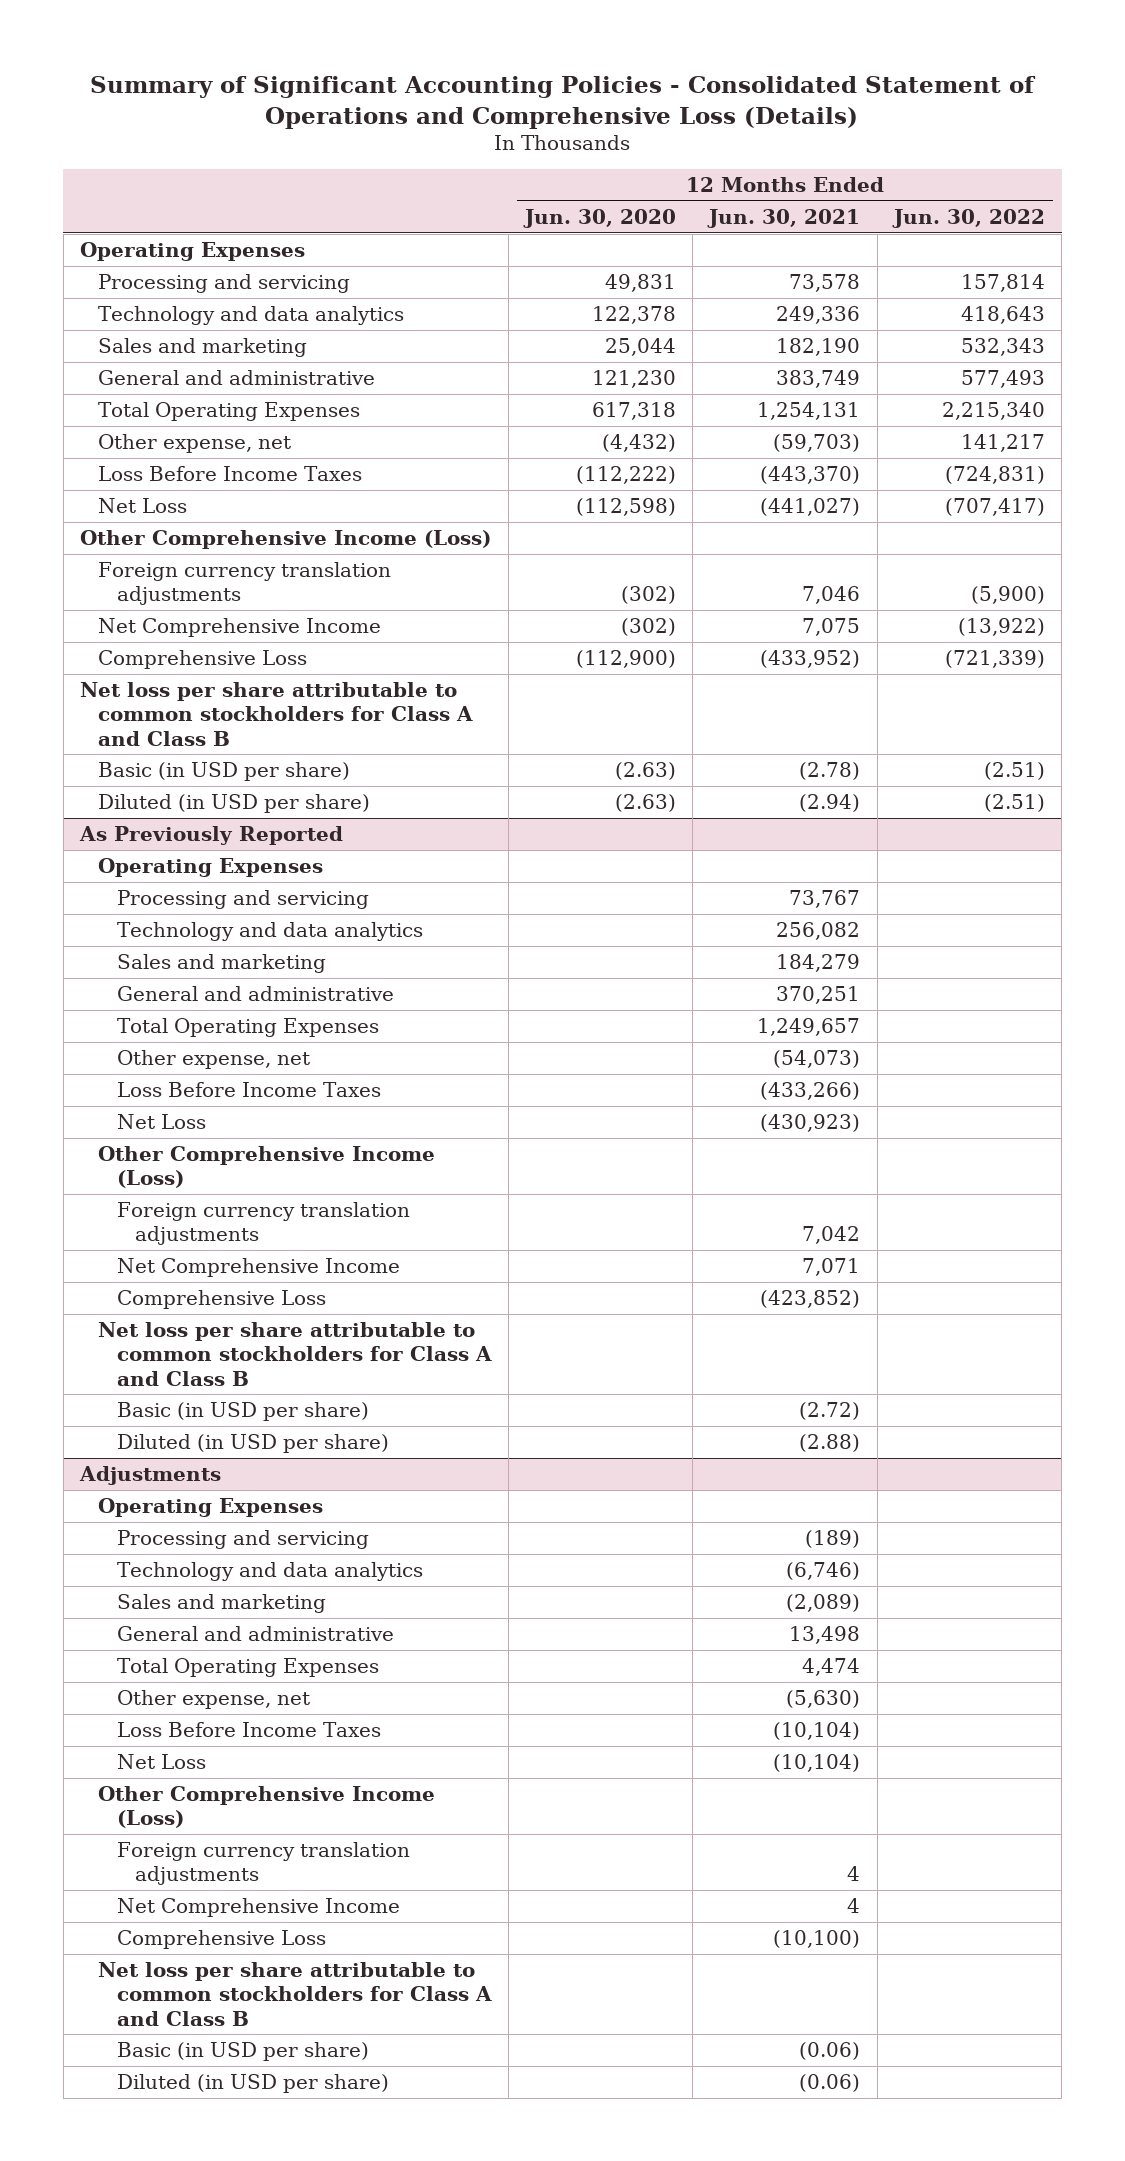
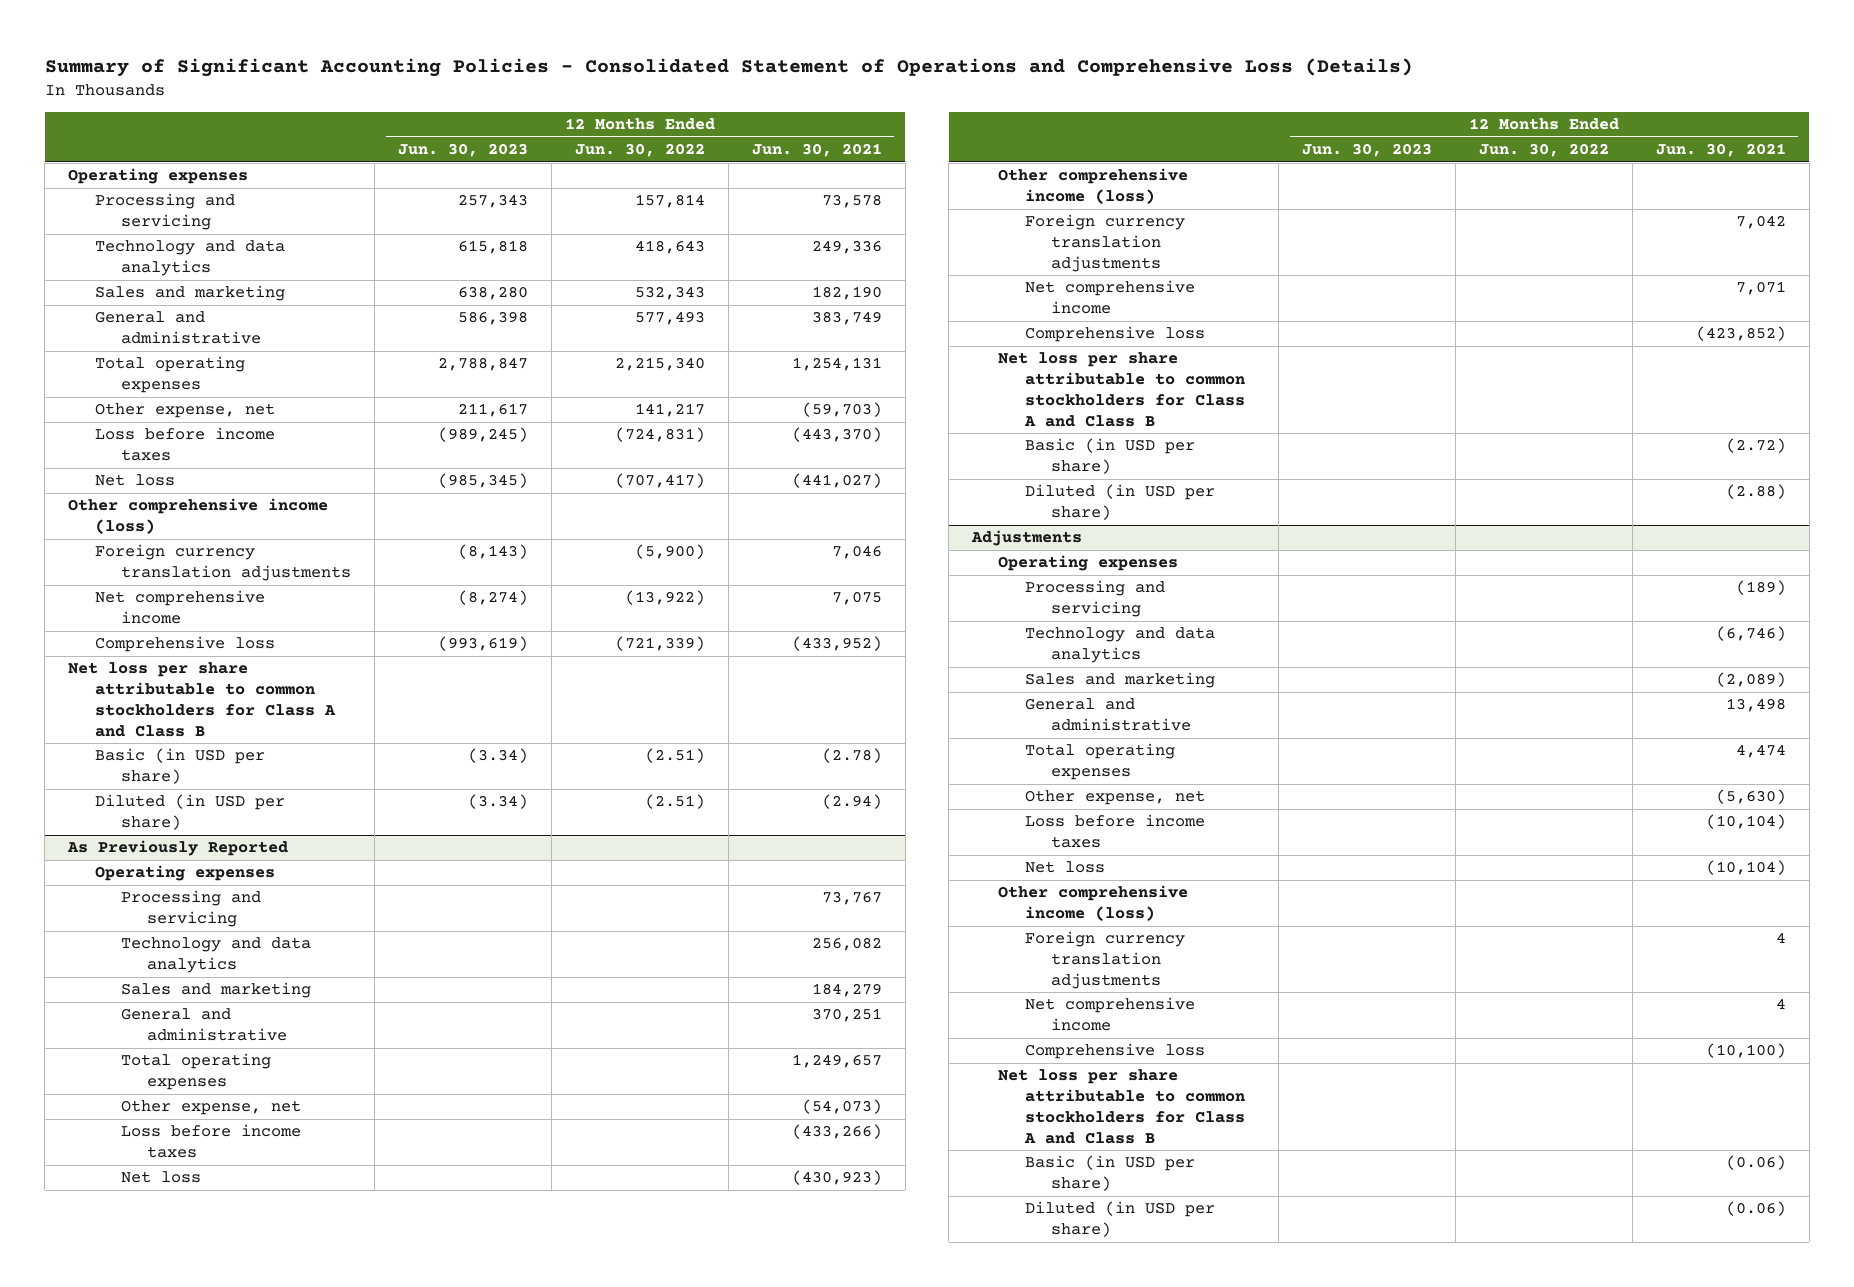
- | 12 Months Ended Jun. 30, 2020 | 12 Months Ended Jun. 30, 2021 | 12 Months Ended Jun. 30, 2022
+ | 12 Months Ended Jun. 30, 2023 | 12 Months Ended Jun. 30, 2022 | 12 Months Ended Jun. 30, 2021
- Operating Expenses
+ Operating expenses
- Total Operating Expenses | 617,318 | 1,254,131 | 2,215,340
+ Total operating expenses | 2,788,847 | 2,215,340 | 1,254,131
- Loss Before Income Taxes | (112,222) | (443,370) | (724,831)
- Net Loss | (112,598) | (441,027) | (707,417)
- Other Comprehensive Income (Loss)
+ Loss before income taxes | (989,245) | (724,831) | (443,370)
+ Net loss | (985,345) | (707,417) | (441,027)
+ Other comprehensive income (loss)
- Net Comprehensive Income | (302) | 7,075 | (13,922)
- Comprehensive Loss | (112,900) | (433,952) | (721,339)
+ Net comprehensive income | (8,274) | (13,922) | 7,075
+ Comprehensive loss | (993,619) | (721,339) | (433,952)
@ As Previously Reported
- Operating Expenses
+ Operating expenses
- Total Operating Expenses | | 1,249,657 |
+ Total operating expenses | | | 1,249,657
- Loss Before Income Taxes | | (433,266) |
- Net Loss | | (430,923) |
- Other Comprehensive Income (Loss)
+ Loss before income taxes | | | (433,266)
+ Net loss | | | (430,923)
+ Other comprehensive income (loss)
- Net Comprehensive Income | | 7,071 |
- Comprehensive Loss | | (423,852) |
+ Net comprehensive income | | | 7,071
+ Comprehensive loss | | | (423,852)
@ Adjustments
- Operating Expenses
+ Operating expenses
- Total Operating Expenses | | 4,474 |
+ Total operating expenses | | | 4,474
- Loss Before Income Taxes | | (10,104) |
- Net Loss | | (10,104) |
- Other Comprehensive Income (Loss)
+ Loss before income taxes | | | (10,104)
+ Net loss | | | (10,104)
+ Other comprehensive income (loss)
- Net Comprehensive Income | | 4 |
- Comprehensive Loss | | (10,100) |
+ Net comprehensive income | | | 4
+ Comprehensive loss | | | (10,100)

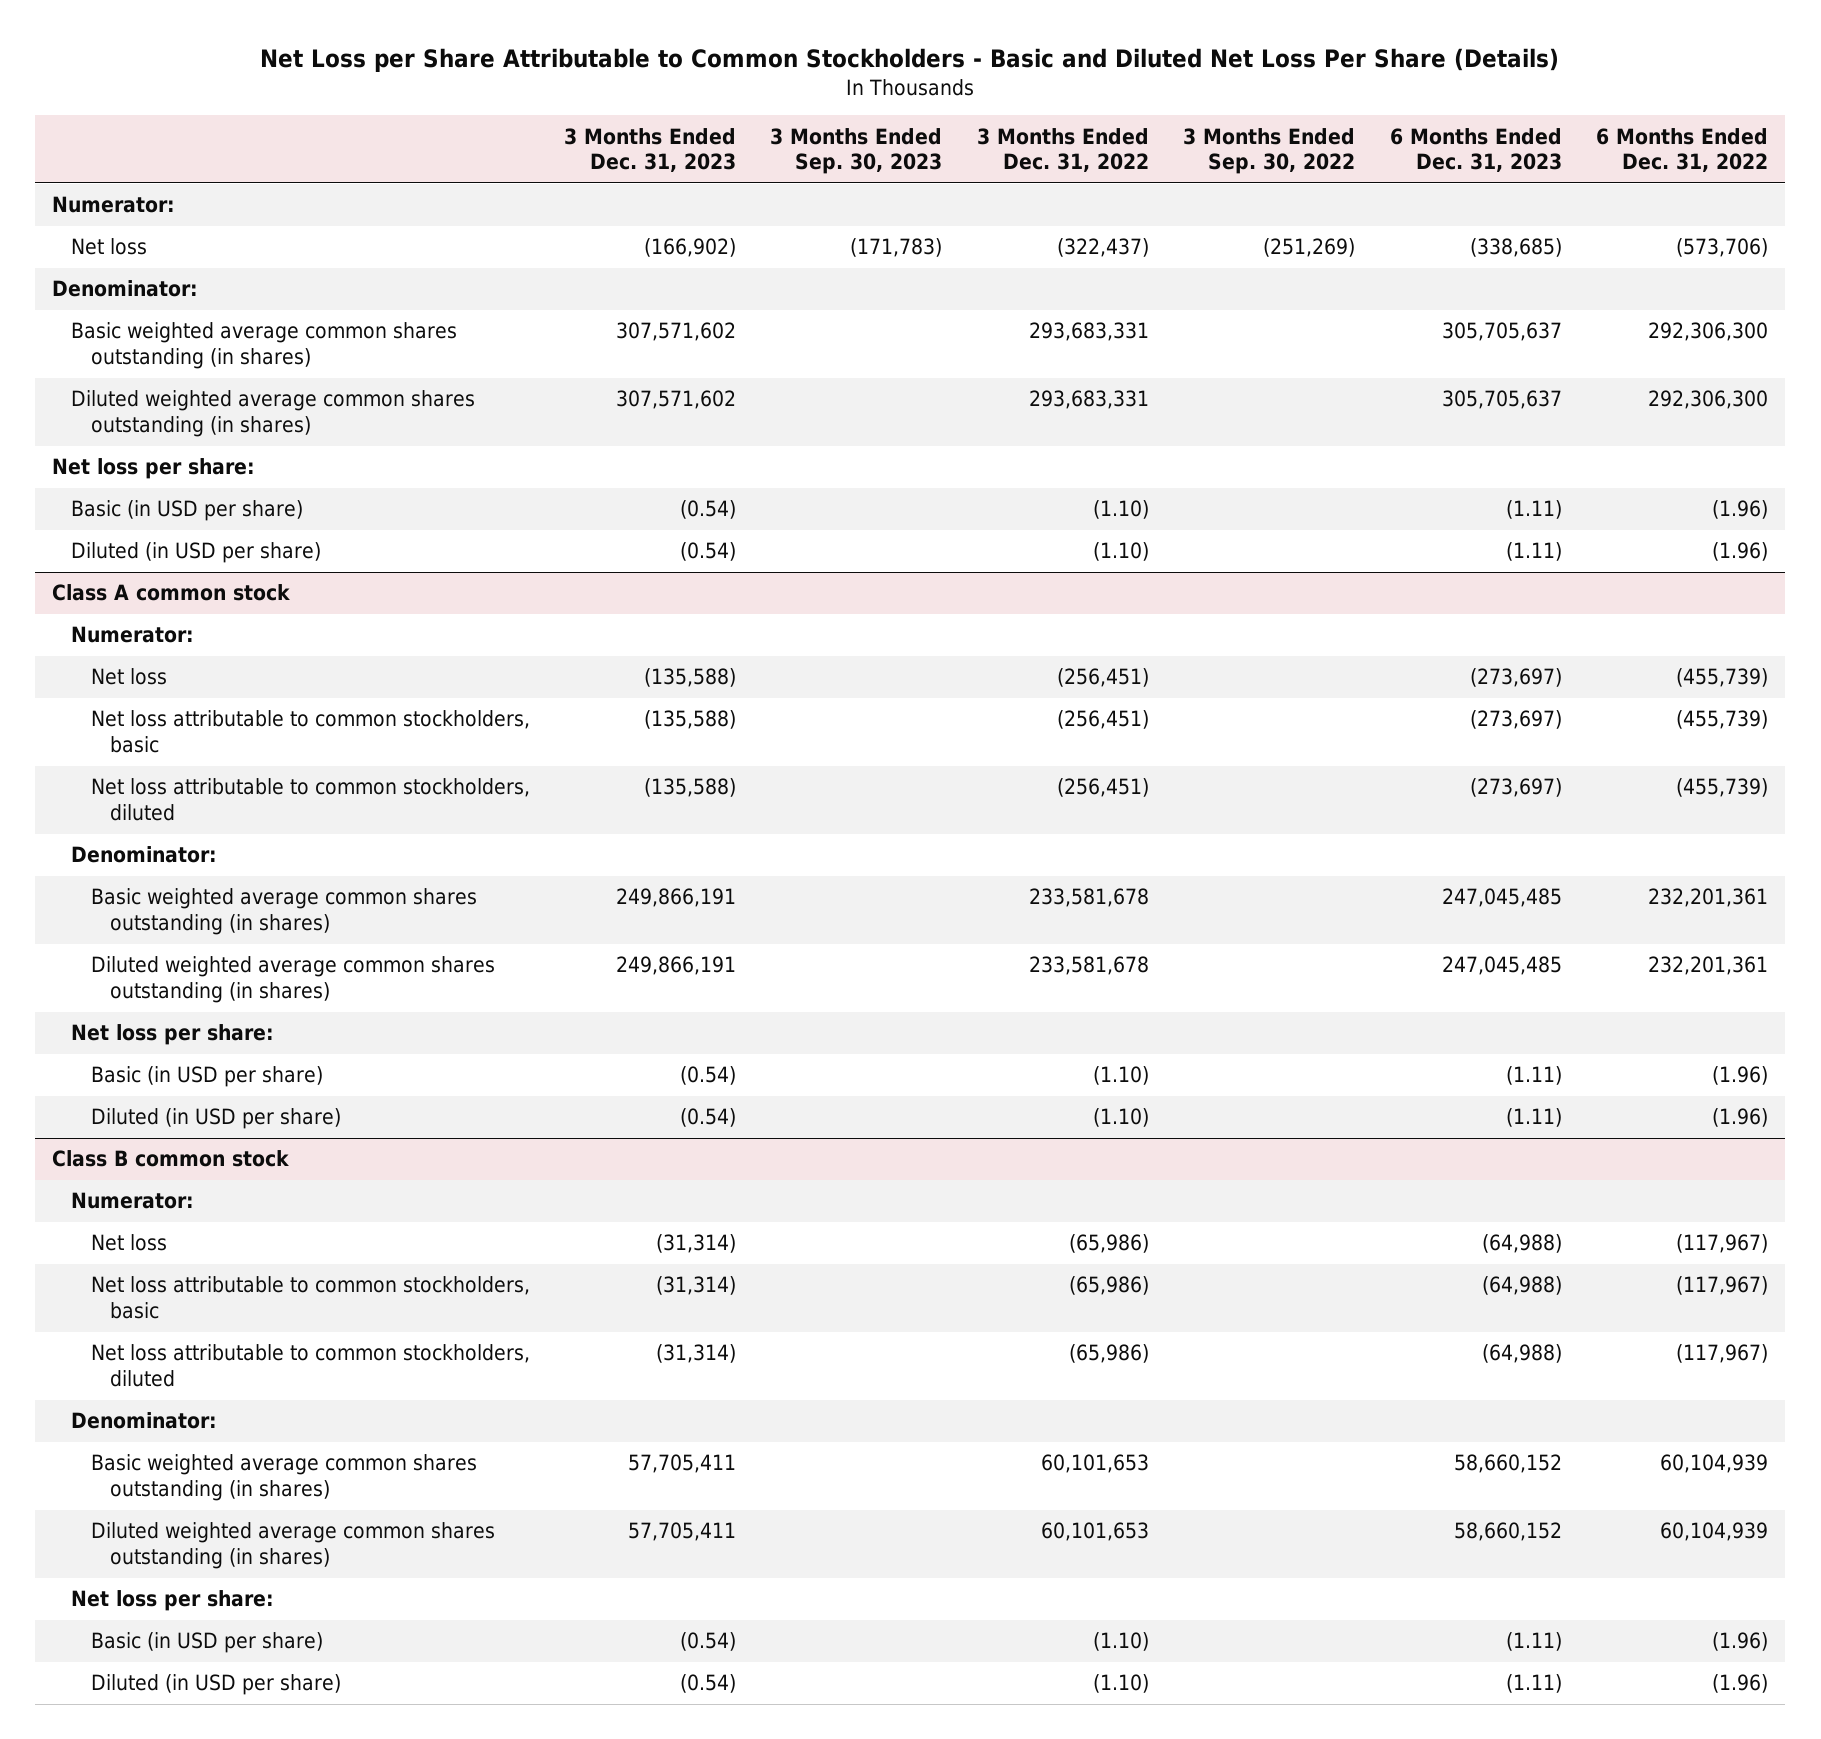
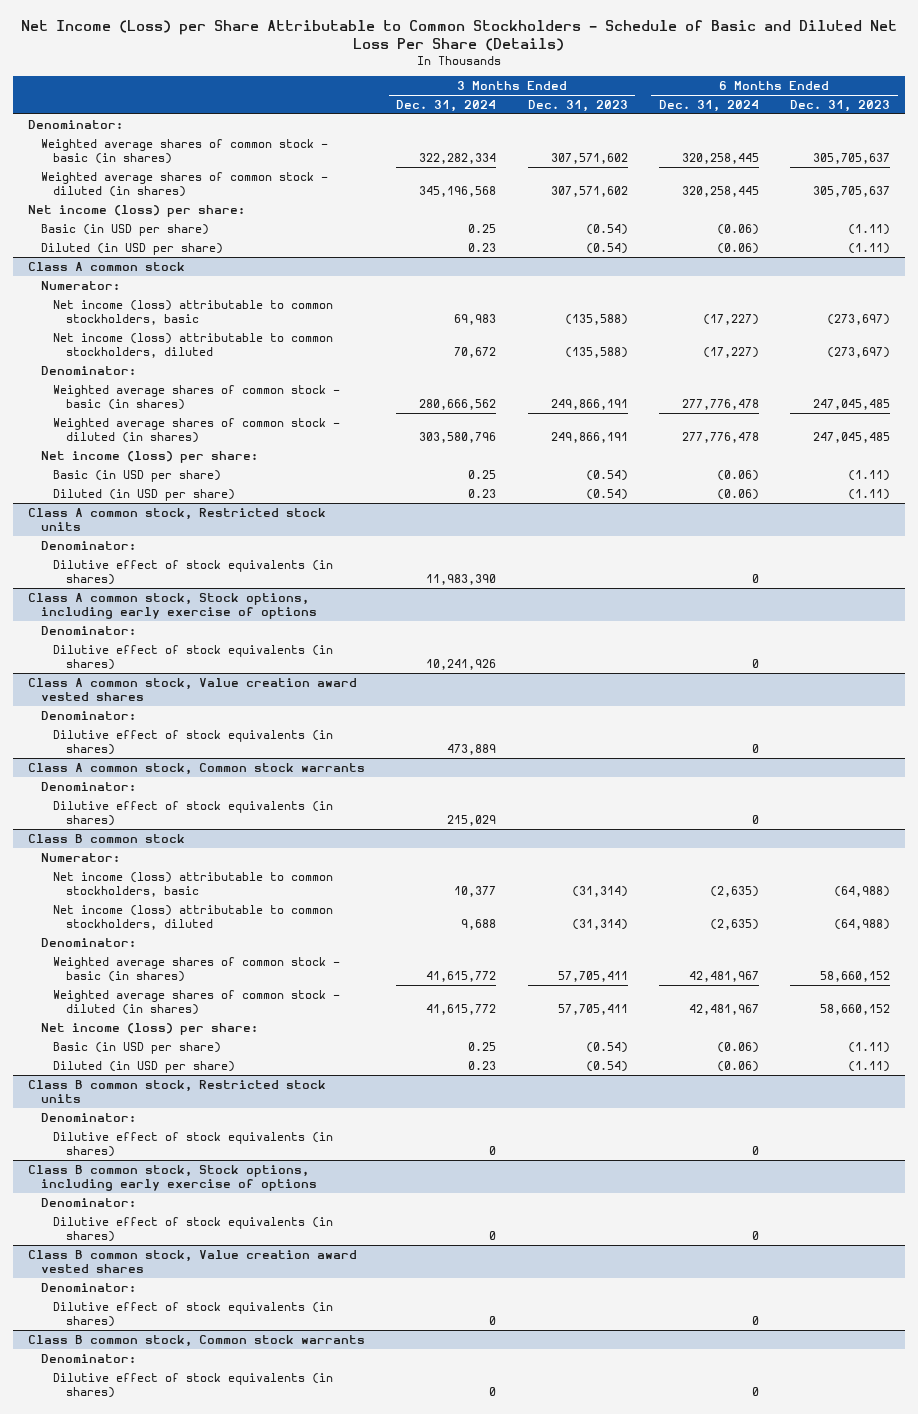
- Net Loss per Share Attributable to Common Stockholders - Basic and Diluted Net Loss Per Share (Details)
+ Net Income (Loss) per Share Attributable to Common Stockholders - Schedule of Basic and Diluted Net Loss Per Share (Details)
- | 3 Months Ended Dec. 31, 2023 | 3 Months Ended Sep. 30, 2023 | 3 Months Ended Dec. 31, 2022 | 3 Months Ended Sep. 30, 2022 | 6 Months Ended Dec. 31, 2023 | 6 Months Ended Dec. 31, 2022
+ | 3 Months Ended Dec. 31, 2024 | 3 Months Ended Dec. 31, 2023 | 6 Months Ended Dec. 31, 2024 | 6 Months Ended Dec. 31, 2023
- Numerator:
- Net loss | (166,902) | (171,783) | (322,437) | (251,269) | (338,685) | (573,706)
- Basic weighted average common shares outstanding (in shares) | 307,571,602 | | 293,683,331 | | 305,705,637 | 292,306,300
- Diluted weighted average common shares outstanding (in shares) | 307,571,602 | | 293,683,331 | | 305,705,637 | 292,306,300
- Net loss per share:
+ Weighted average shares of common stock - basic (in shares) | 322,282,334 | 307,571,602 | 320,258,445 | 305,705,637
+ Weighted average shares of common stock - diluted (in shares) | 345,196,568 | 307,571,602 | 320,258,445 | 305,705,637
+ Net income (loss) per share:
@ Class A common stock
- Net loss | (135,588) | | (256,451) | | (273,697) | (455,739)
- Net loss attributable to common stockholders, basic | (135,588) | | (256,451) | | (273,697) | (455,739)
- Net loss attributable to common stockholders, diluted | (135,588) | | (256,451) | | (273,697) | (455,739)
+ Net income (loss) attributable to common stockholders, basic | 69,983 | (135,588) | (17,227) | (273,697)
+ Net income (loss) attributable to common stockholders, diluted | 70,672 | (135,588) | (17,227) | (273,697)
- Basic weighted average common shares outstanding (in shares) | 249,866,191 | | 233,581,678 | | 247,045,485 | 232,201,361
- Diluted weighted average common shares outstanding (in shares) | 249,866,191 | | 233,581,678 | | 247,045,485 | 232,201,361
- Net loss per share:
+ Weighted average shares of common stock - basic (in shares) | 280,666,562 | 249,866,191 | 277,776,478 | 247,045,485
+ Weighted average shares of common stock - diluted (in shares) | 303,580,796 | 249,866,191 | 277,776,478 | 247,045,485
+ Net income (loss) per share:
+ Class A common stock, Restricted stock units
+ Denominator:
+ Dilutive effect of stock equivalents (in shares) | 11,983,390 | | 0 |
+ Class A common stock, Stock options, including early exercise of options
+ Denominator:
+ Dilutive effect of stock equivalents (in shares) | 10,241,926 | | 0 |
+ Class A common stock, Value creation award vested shares
+ Denominator:
+ Dilutive effect of stock equivalents (in shares) | 473,889 | | 0 |
+ Class A common stock, Common stock warrants
+ Denominator:
+ Dilutive effect of stock equivalents (in shares) | 215,029 | | 0 |
@ Class B common stock
- Net loss | (31,314) | | (65,986) | | (64,988) | (117,967)
- Net loss attributable to common stockholders, basic | (31,314) | | (65,986) | | (64,988) | (117,967)
- Net loss attributable to common stockholders, diluted | (31,314) | | (65,986) | | (64,988) | (117,967)
+ Net income (loss) attributable to common stockholders, basic | 10,377 | (31,314) | (2,635) | (64,988)
+ Net income (loss) attributable to common stockholders, diluted | 9,688 | (31,314) | (2,635) | (64,988)
- Basic weighted average common shares outstanding (in shares) | 57,705,411 | | 60,101,653 | | 58,660,152 | 60,104,939
- Diluted weighted average common shares outstanding (in shares) | 57,705,411 | | 60,101,653 | | 58,660,152 | 60,104,939
- Net loss per share:
+ Weighted average shares of common stock - basic (in shares) | 41,615,772 | 57,705,411 | 42,481,967 | 58,660,152
+ Weighted average shares of common stock - diluted (in shares) | 41,615,772 | 57,705,411 | 42,481,967 | 58,660,152
+ Net income (loss) per share:
+ Class B common stock, Restricted stock units
+ Denominator:
+ Dilutive effect of stock equivalents (in shares) | 0 | | 0 |
+ Class B common stock, Stock options, including early exercise of options
+ Denominator:
+ Dilutive effect of stock equivalents (in shares) | 0 | | 0 |
+ Class B common stock, Value creation award vested shares
+ Denominator:
+ Dilutive effect of stock equivalents (in shares) | 0 | | 0 |
+ Class B common stock, Common stock warrants
+ Denominator:
+ Dilutive effect of stock equivalents (in shares) | 0 | | 0 |

